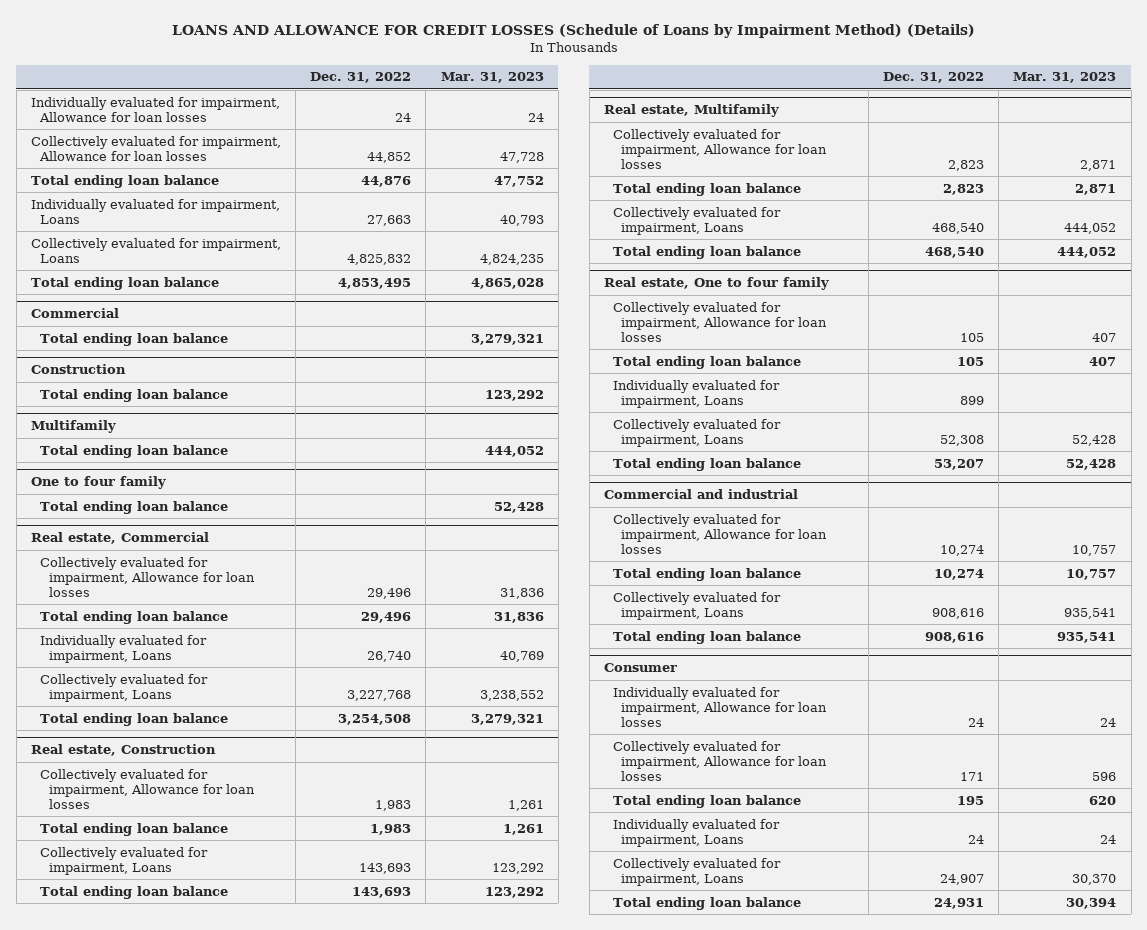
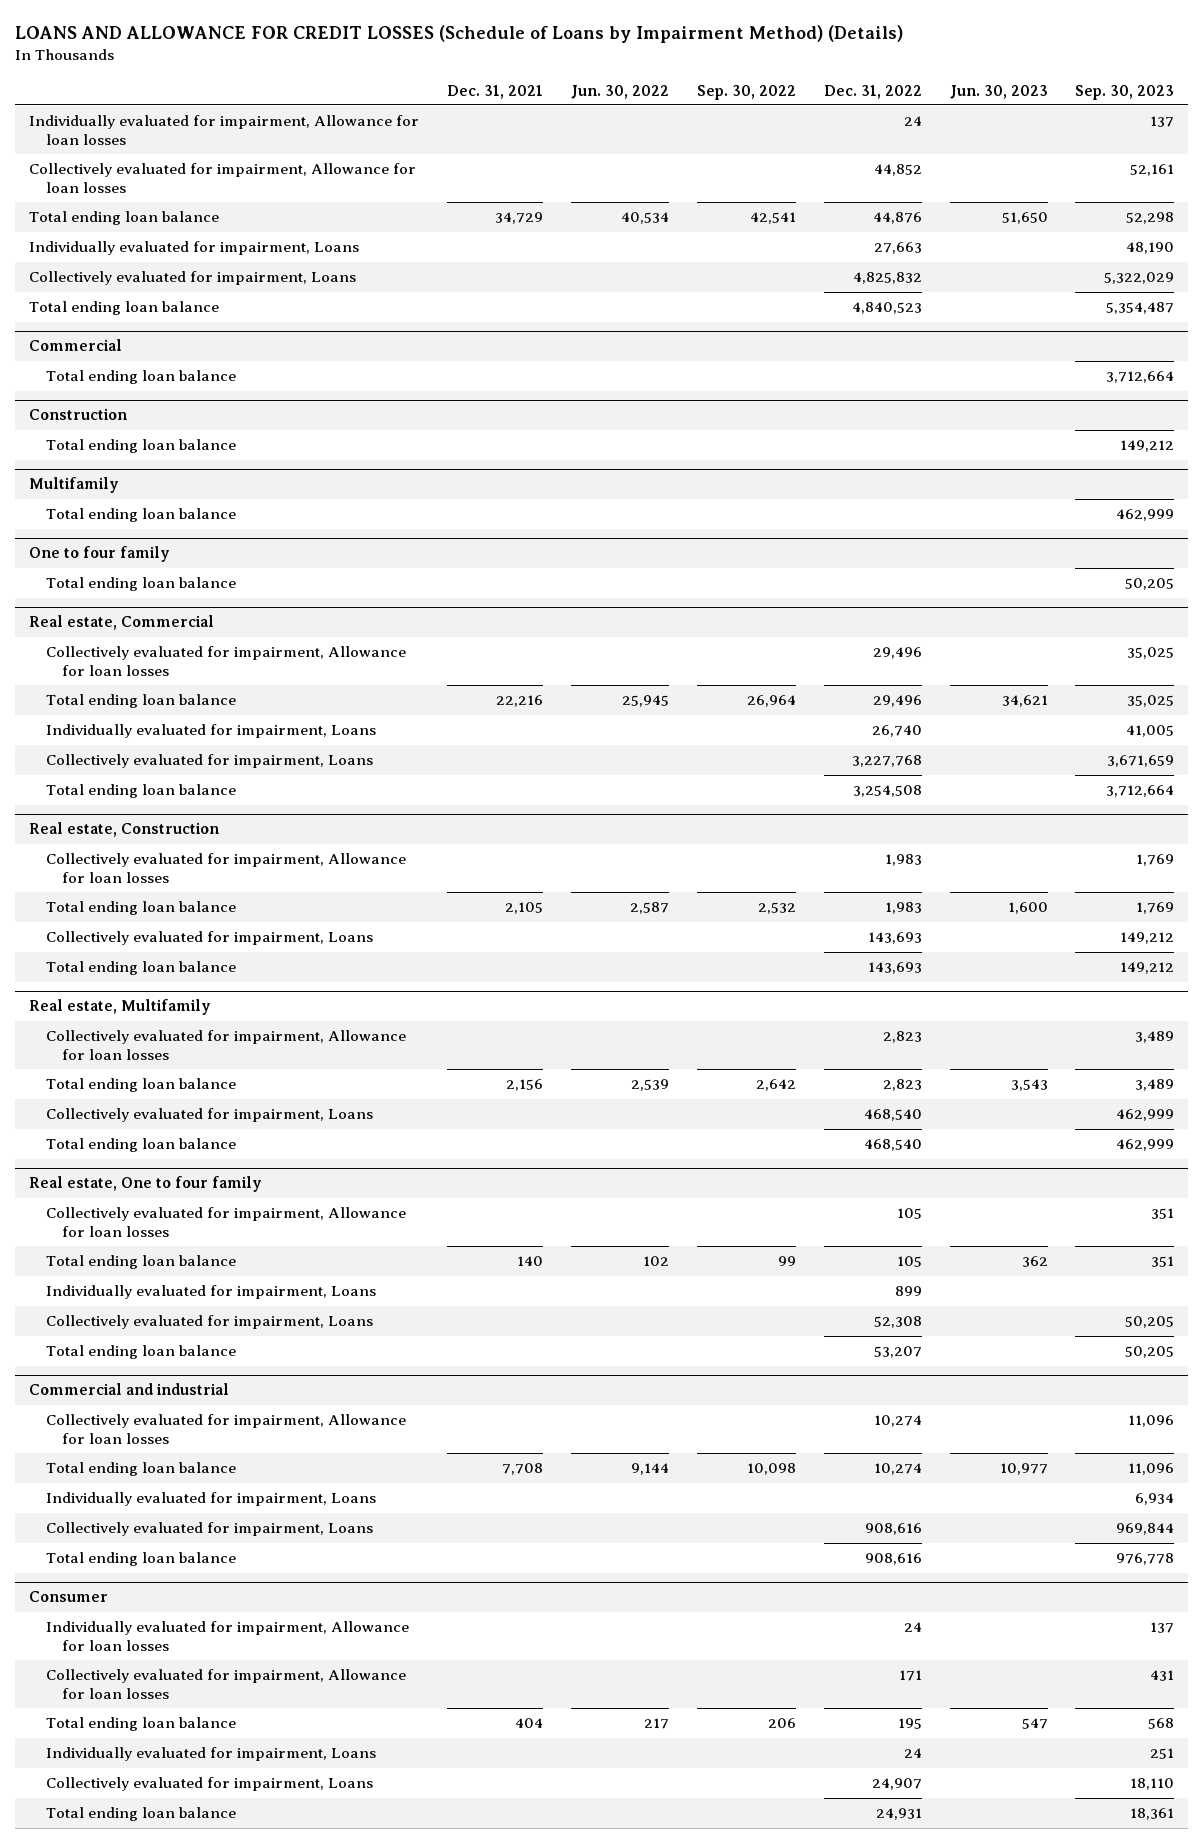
- | Dec. 31, 2022 | Mar. 31, 2023
+ | Dec. 31, 2021 | Jun. 30, 2022 | Sep. 30, 2022 | Dec. 31, 2022 | Jun. 30, 2023 | Sep. 30, 2023
- Total ending loan balance | 4,853,495 | 4,865,028
+ Total ending loan balance | | | | 4,840,523 | | 5,354,487
@ Commercial and industrial
+ Individually evaluated for impairment, Loans | | | | | | 6,934

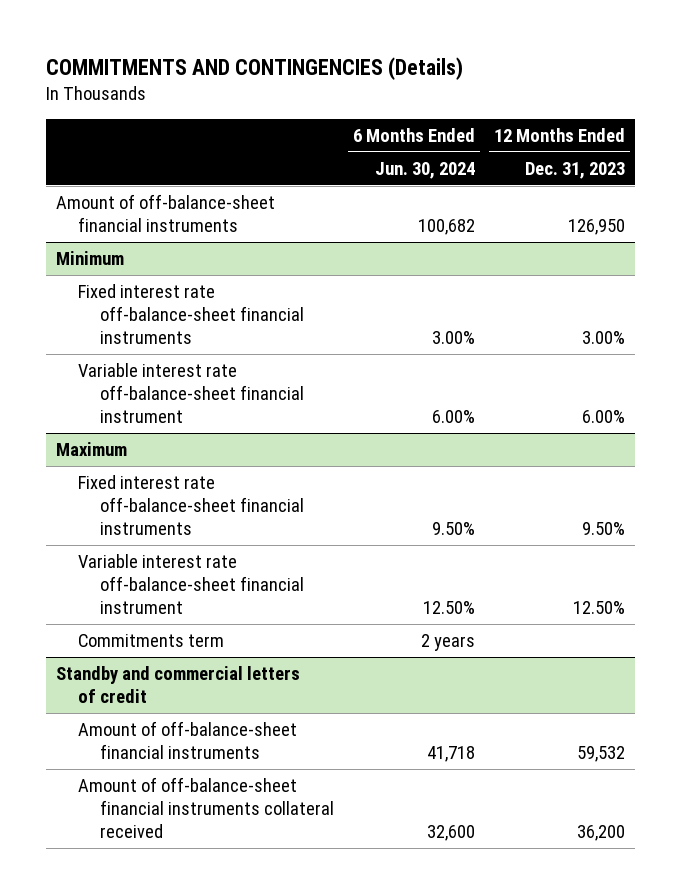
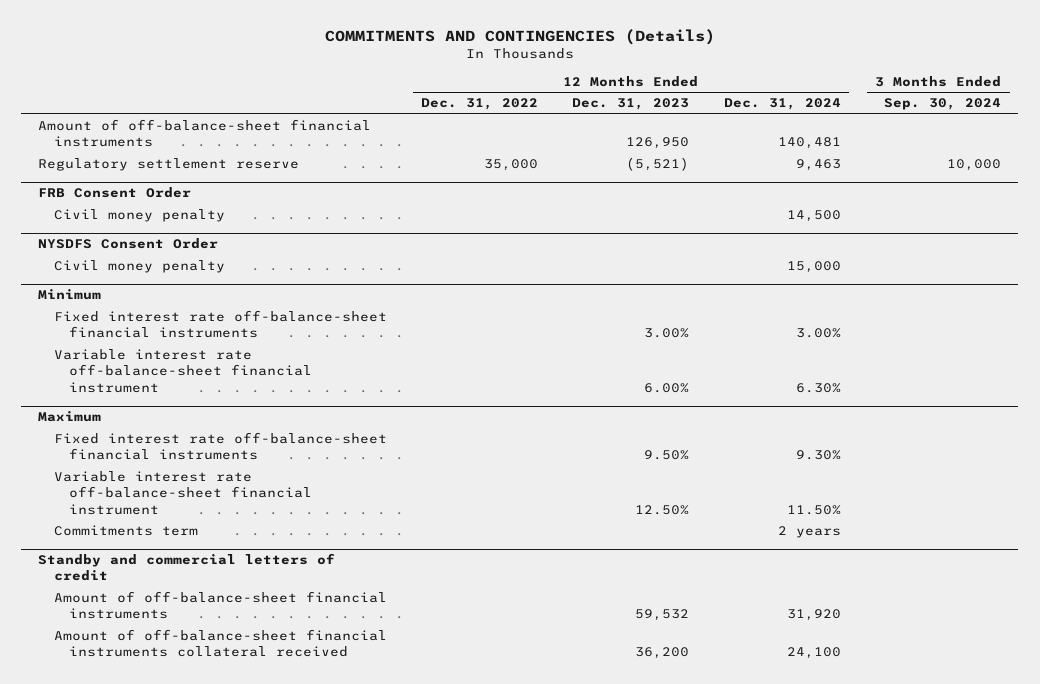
- | 6 Months Ended Jun. 30, 2024 | 12 Months Ended Dec. 31, 2023
+ | 12 Months Ended Dec. 31, 2022 | 12 Months Ended Dec. 31, 2023 | 12 Months Ended Dec. 31, 2024 | 3 Months Ended Sep. 30, 2024
+ Regulatory settlement reserve | 35,000 | (5,521) | 9,463 | 10,000
+ FRB Consent Order
+ Civil money penalty | | | 14,500 |
+ NYSDFS Consent Order
+ Civil money penalty | | | 15,000 |

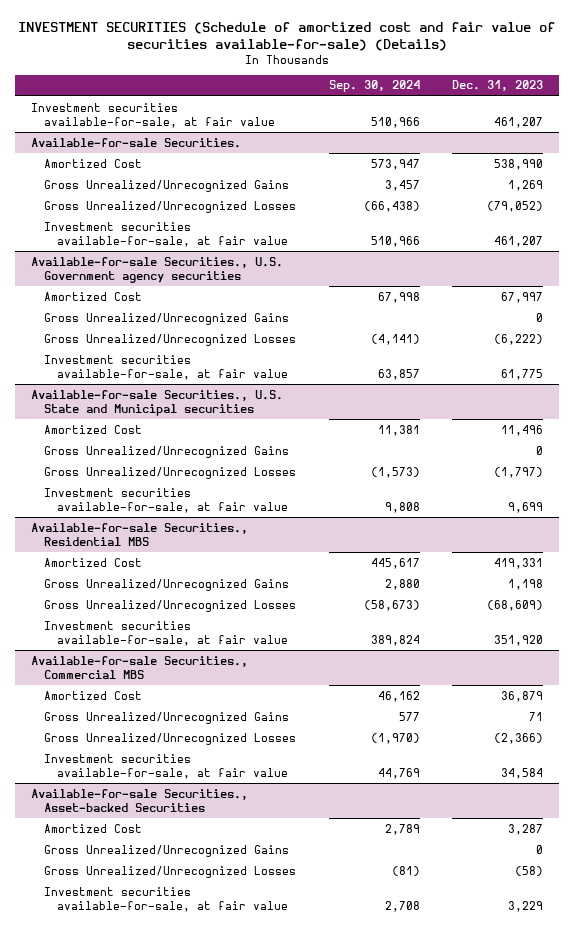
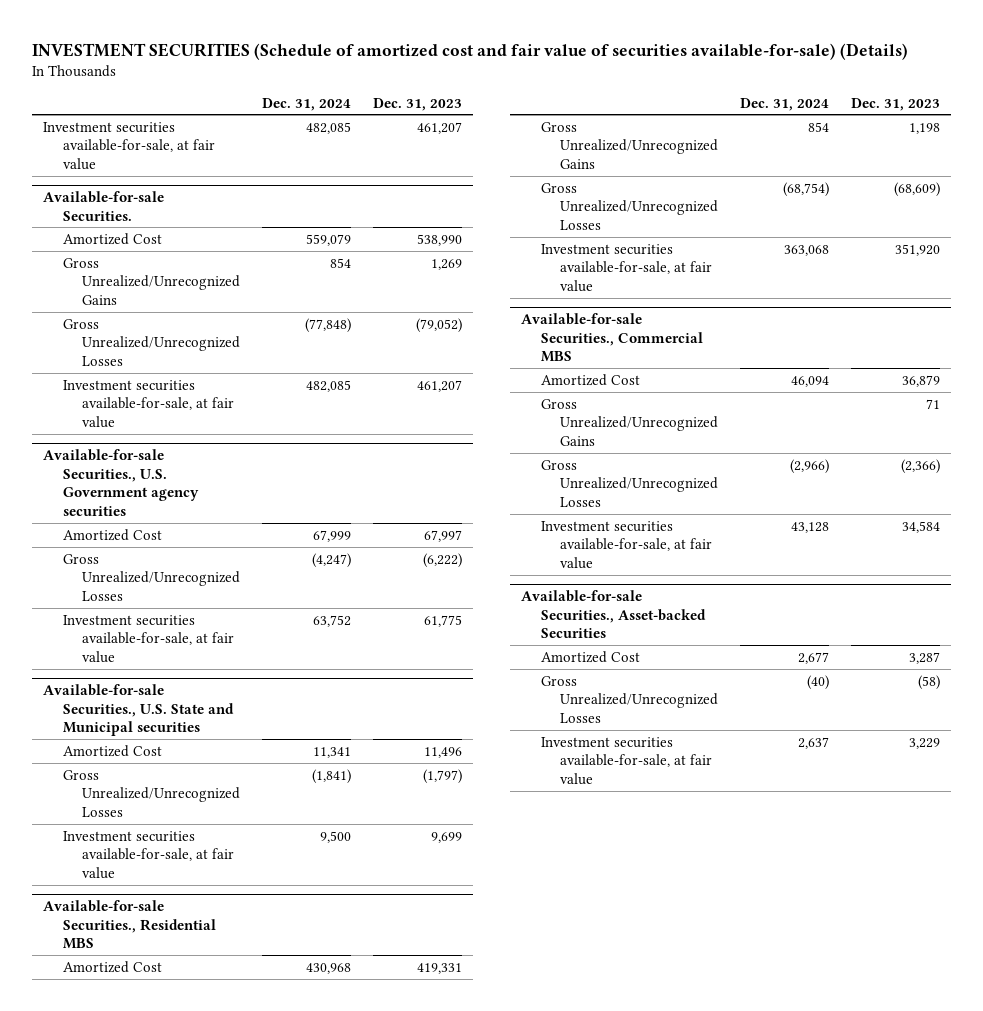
- | Sep. 30, 2024 | Dec. 31, 2023
+ | Dec. 31, 2024 | Dec. 31, 2023
@ Available-for-sale Securities., U.S. Government agency securities
- Gross Unrealized/Unrecognized Gains | | 0
@ Available-for-sale Securities., U.S. State and Municipal securities
- Gross Unrealized/Unrecognized Gains | | 0
@ Available-for-sale Securities., Asset-backed Securities
- Gross Unrealized/Unrecognized Gains | | 0

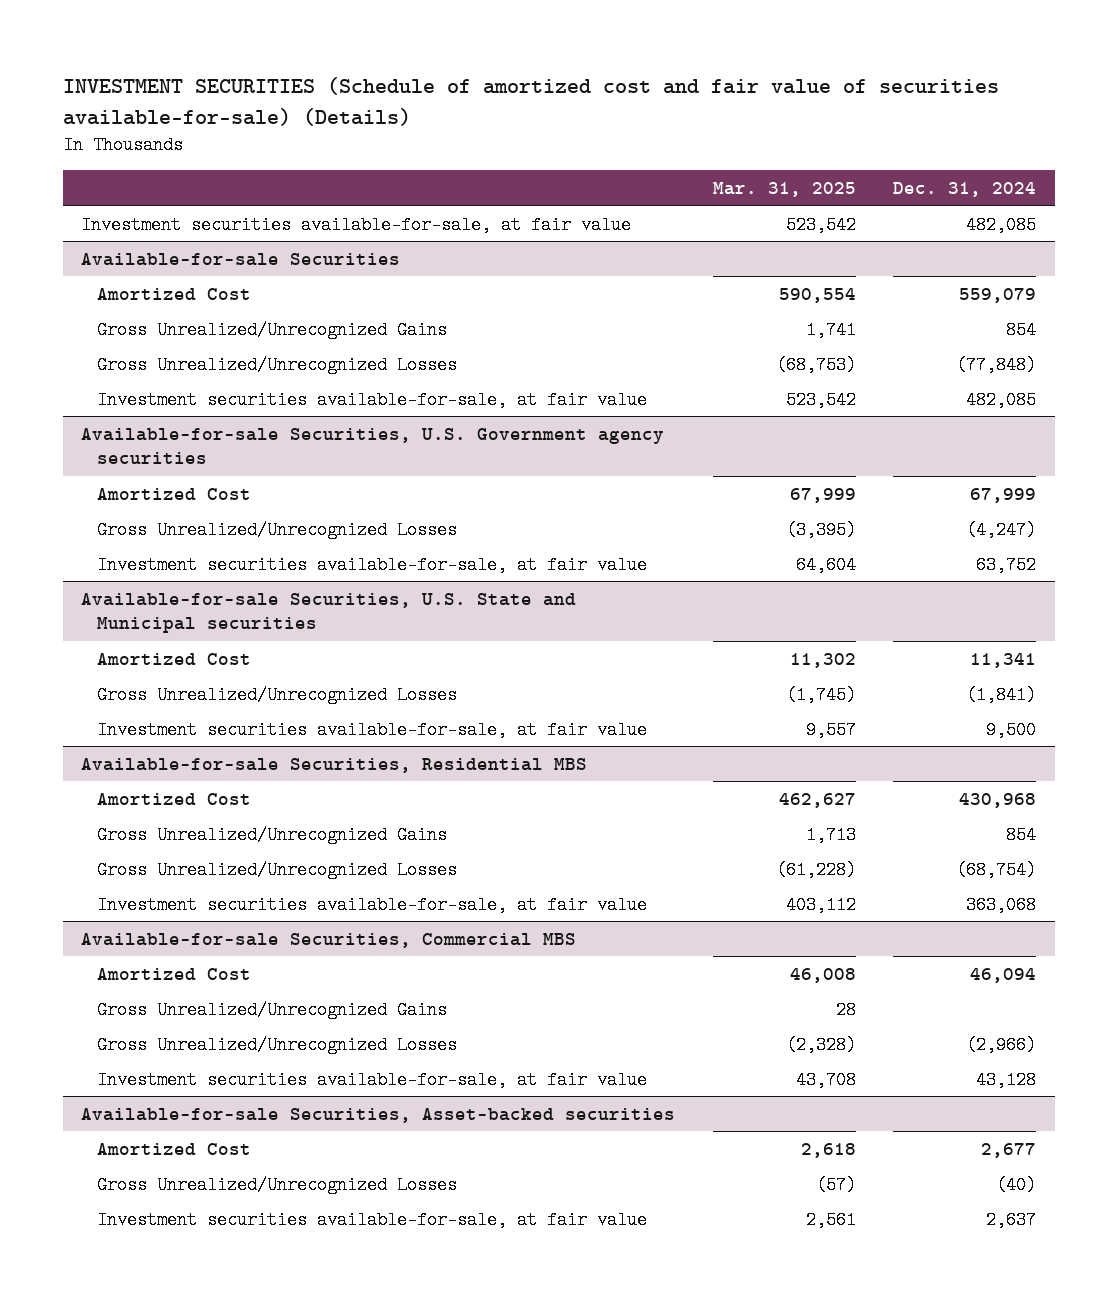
- | Dec. 31, 2024 | Dec. 31, 2023
+ | Mar. 31, 2025 | Dec. 31, 2024
- Available-for-sale Securities.
+ Available-for-sale Securities
- Available-for-sale Securities., U.S. Government agency securities
+ Available-for-sale Securities, U.S. Government agency securities
- Available-for-sale Securities., U.S. State and Municipal securities
+ Available-for-sale Securities, U.S. State and Municipal securities
- Available-for-sale Securities., Residential MBS
+ Available-for-sale Securities, Residential MBS
- Available-for-sale Securities., Commercial MBS
+ Available-for-sale Securities, Commercial MBS
- Available-for-sale Securities., Asset-backed Securities
+ Available-for-sale Securities, Asset-backed securities

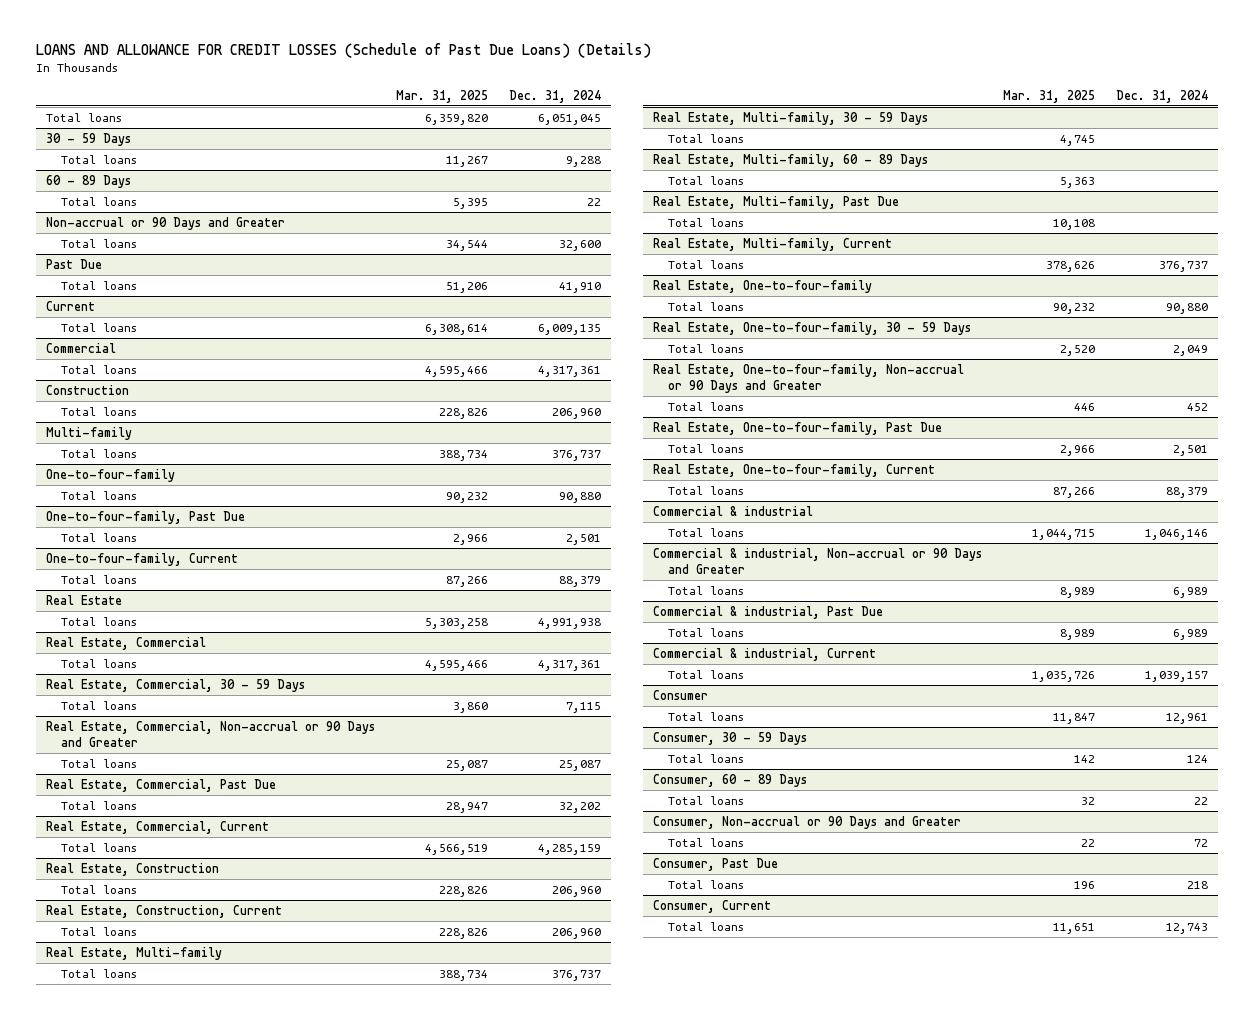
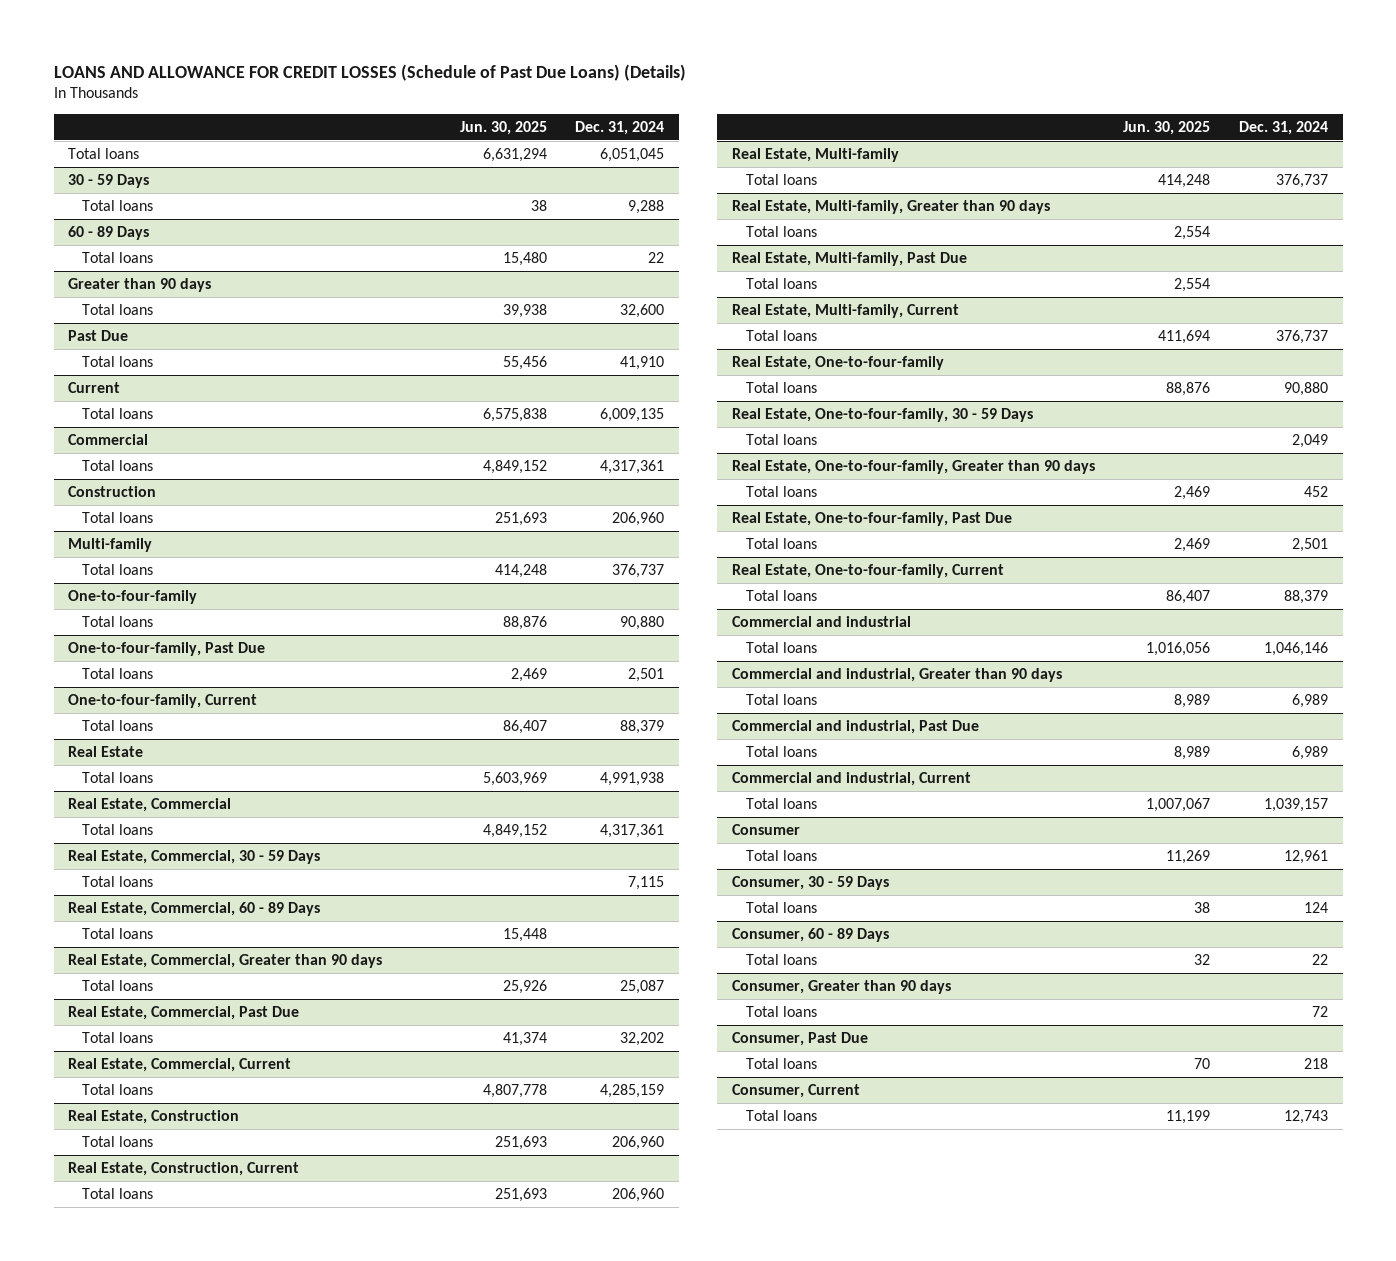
- | Mar. 31, 2025 | Dec. 31, 2024
+ | Jun. 30, 2025 | Dec. 31, 2024
- Non-accrual or 90 Days and Greater
+ Greater than 90 days
- Real Estate, Commercial, Non-accrual or 90 Days and Greater
+ Real Estate, Commercial, 60 - 89 Days
+ Total loans | 15,448 |
+ Real Estate, Commercial, Greater than 90 days
- Real Estate, Multi-family, 30 - 59 Days
- Total loans | 4,745 |
- Real Estate, Multi-family, 60 - 89 Days
+ Real Estate, Multi-family, Greater than 90 days
- Real Estate, One-to-four-family, Non-accrual or 90 Days and Greater
+ Real Estate, One-to-four-family, Greater than 90 days
- Commercial & industrial
+ Commercial and industrial
- Commercial & industrial, Non-accrual or 90 Days and Greater
+ Commercial and industrial, Greater than 90 days
- Commercial & industrial, Past Due
+ Commercial and industrial, Past Due
- Commercial & industrial, Current
+ Commercial and industrial, Current
- Consumer, Non-accrual or 90 Days and Greater
+ Consumer, Greater than 90 days

